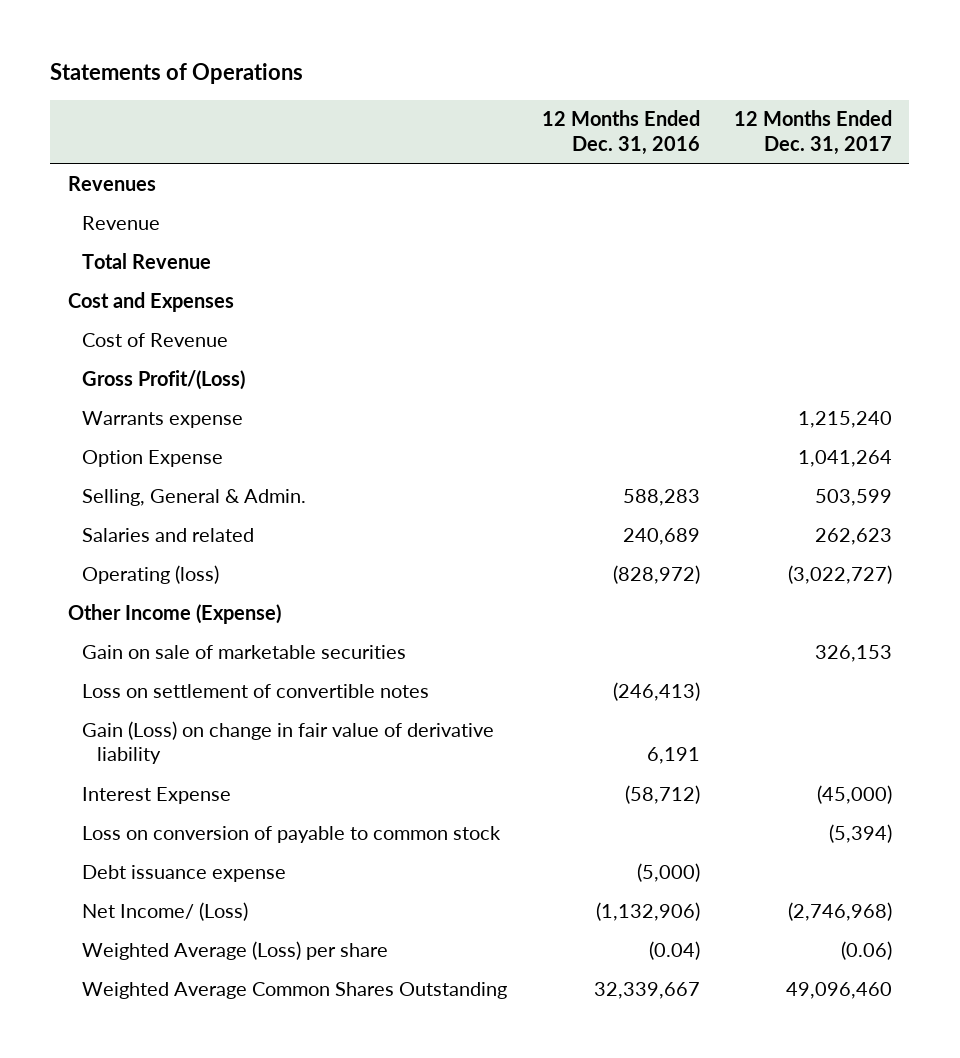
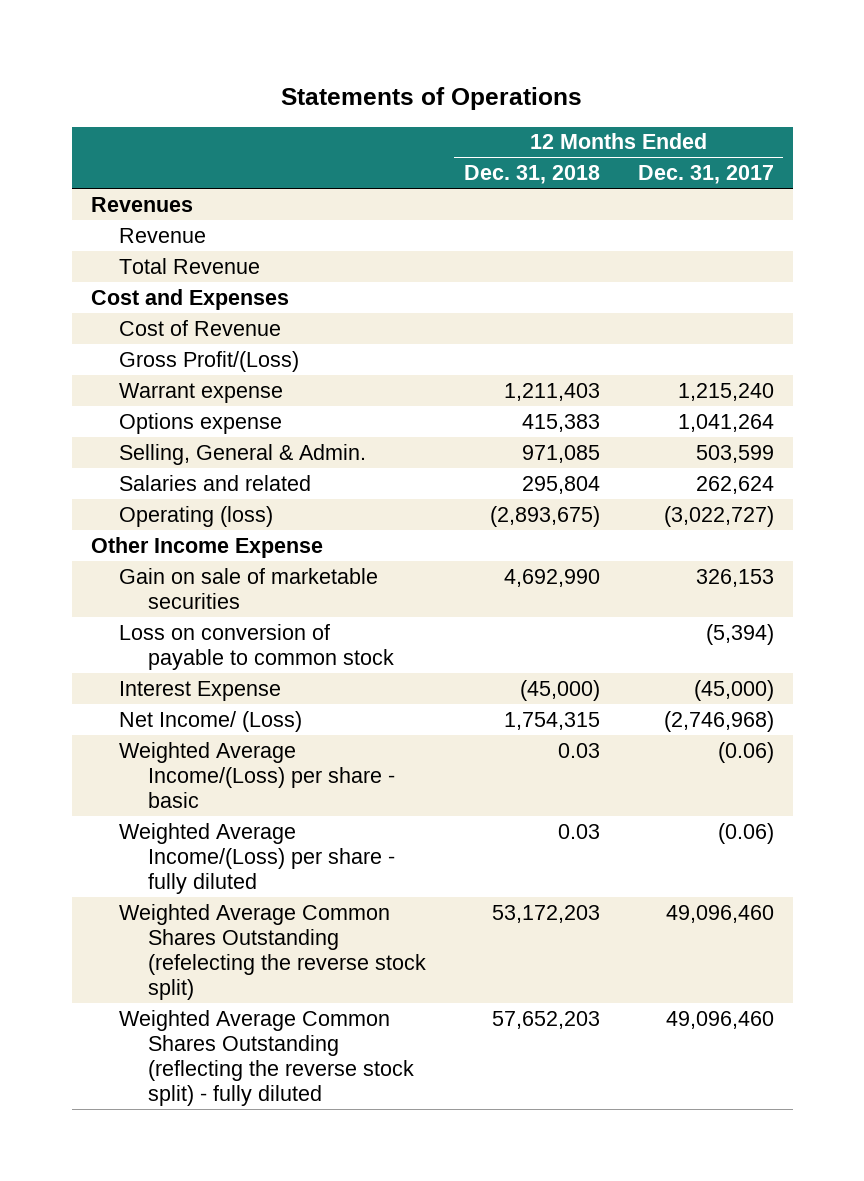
- | 12 Months Ended Dec. 31, 2016 | 12 Months Ended Dec. 31, 2017
+ | 12 Months Ended Dec. 31, 2018 | 12 Months Ended Dec. 31, 2017
- Warrants expense | | 1,215,240
- Option Expense | | 1,041,264
+ Warrant expense | 1,211,403 | 1,215,240
+ Options expense | 415,383 | 1,041,264
- Salaries and related | 240,689 | 262,623
+ Salaries and related | 295,804 | 262,624
- Other Income (Expense)
+ Other Income Expense
- Loss on settlement of convertible notes | (246,413) |
- Gain (Loss) on change in fair value of derivative liability | 6,191 |
- Debt issuance expense | (5,000) |
moved down: Interest Expense | (45,000) | (45,000)
- Weighted Average (Loss) per share | (0.04) | (0.06)
- Weighted Average Common Shares Outstanding | 32,339,667 | 49,096,460
+ Weighted Average Income/(Loss) per share - basic | 0.03 | (0.06)
+ Weighted Average Income/(Loss) per share - fully diluted | 0.03 | (0.06)
+ Weighted Average Common Shares Outstanding (refelecting the reverse stock split) | 53,172,203 | 49,096,460
+ Weighted Average Common Shares Outstanding (reflecting the reverse stock split) - fully diluted | 57,652,203 | 49,096,460

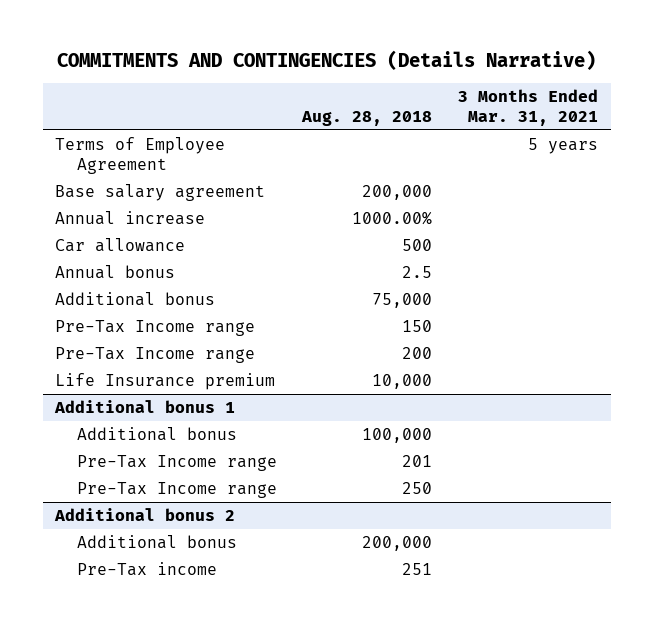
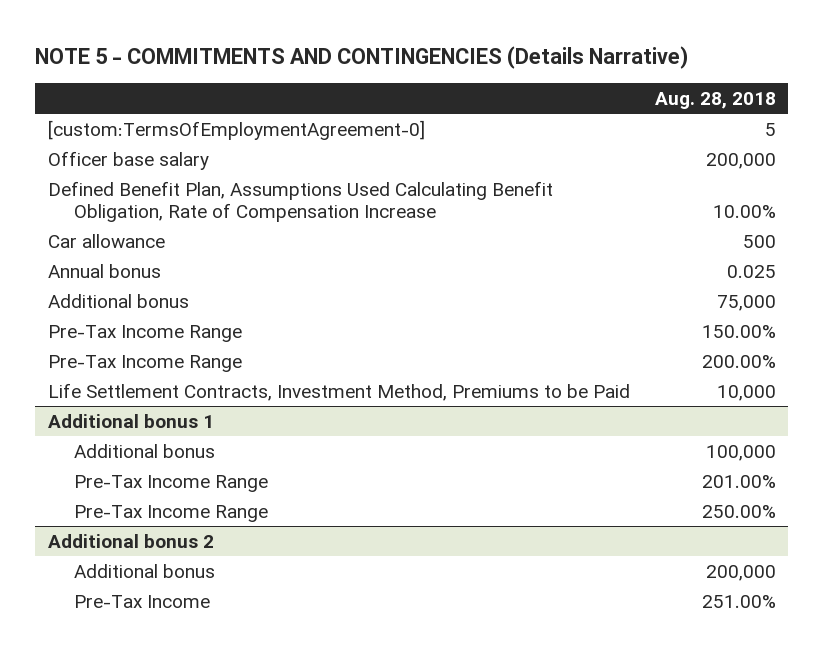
- COMMITMENTS AND CONTINGENCIES (Details Narrative)
+ NOTE 5 - COMMITMENTS AND CONTINGENCIES (Details Narrative)
- | Aug. 28, 2018 | 3 Months Ended Mar. 31, 2021
+ | Aug. 28, 2018
- Terms of Employee Agreement | | 5 years
- Base salary agreement | 200,000 |
- Annual increase | 1000.00% |
+ [custom:TermsOfEmploymentAgreement-0] | 5
+ Officer base salary | 200,000
+ Defined Benefit Plan, Assumptions Used Calculating Benefit Obligation, Rate of Compensation Increase | 10.00%
- Annual bonus | 2.5 |
+ Annual bonus | 0.025
- Pre-Tax Income range | 150 |
- Pre-Tax Income range | 200 |
- Life Insurance premium | 10,000 |
+ Pre-Tax Income Range | 150.00%
+ Pre-Tax Income Range | 200.00%
+ Life Settlement Contracts, Investment Method, Premiums to be Paid | 10,000
@ Additional bonus 1
- Pre-Tax Income range | 201 |
- Pre-Tax Income range | 250 |
+ Pre-Tax Income Range | 201.00%
+ Pre-Tax Income Range | 250.00%
@ Additional bonus 2
- Pre-Tax income | 251 |
+ Pre-Tax Income | 251.00%

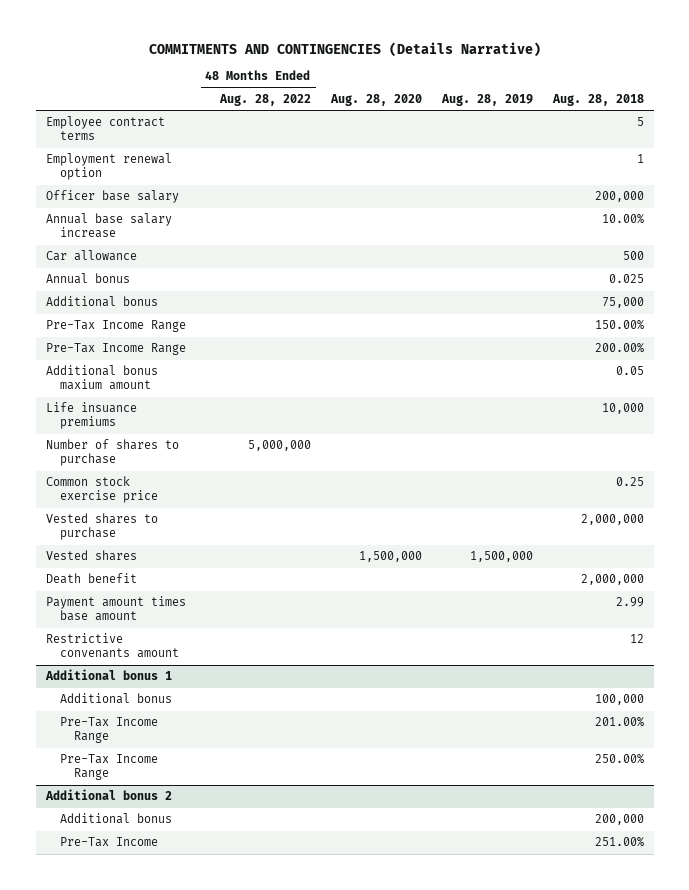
- NOTE 5 - COMMITMENTS AND CONTINGENCIES (Details Narrative)
+ COMMITMENTS AND CONTINGENCIES (Details Narrative)
- | Aug. 28, 2018
+ | 48 Months Ended Aug. 28, 2022 | Aug. 28, 2020 | Aug. 28, 2019 | Aug. 28, 2018
- [custom:TermsOfEmploymentAgreement-0] | 5
+ Employee contract terms | | | | 5
+ Employment renewal option | | | | 1
- Defined Benefit Plan, Assumptions Used Calculating Benefit Obligation, Rate of Compensation Increase | 10.00%
+ Annual base salary increase | | | | 10.00%
- Life Settlement Contracts, Investment Method, Premiums to be Paid | 10,000
+ Additional bonus maxium amount | | | | 0.05
+ Life insuance premiums | | | | 10,000
+ Number of shares to purchase | 5,000,000 | | |
+ Common stock exercise price | | | | 0.25
+ Vested shares to purchase | | | | 2,000,000
+ Vested shares | | 1,500,000 | 1,500,000 |
+ Death benefit | | | | 2,000,000
+ Payment amount times base amount | | | | 2.99
+ Restrictive convenants amount | | | | 12

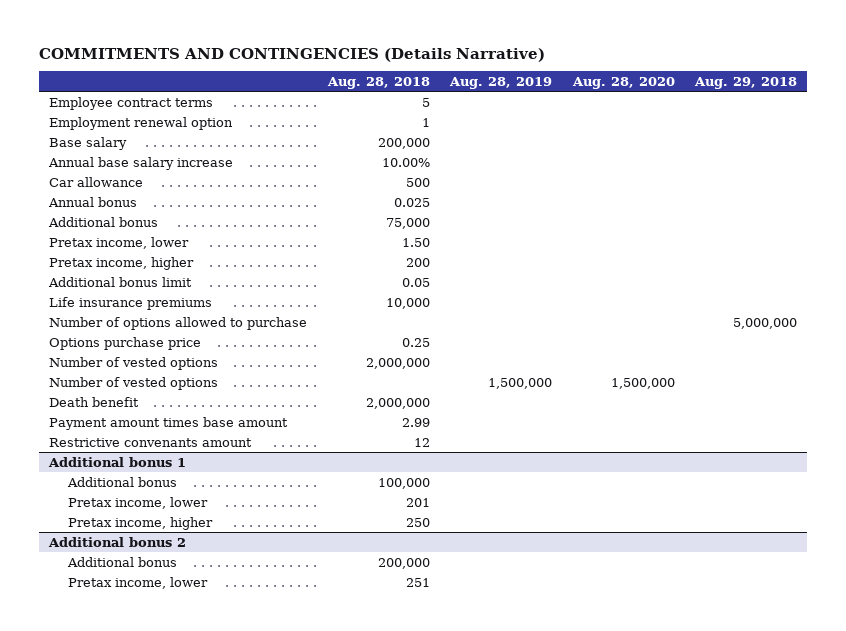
- | 48 Months Ended Aug. 28, 2022 | Aug. 28, 2020 | Aug. 28, 2019 | Aug. 28, 2018
+ | Aug. 28, 2018 | Aug. 28, 2019 | Aug. 28, 2020 | Aug. 29, 2018
- Officer base salary | | | | 200,000
+ Base salary | 200,000 | | |
- Pre-Tax Income Range | | | | 150.00%
- Pre-Tax Income Range | | | | 200.00%
- Additional bonus maxium amount | | | | 0.05
- Life insuance premiums | | | | 10,000
- Number of shares to purchase | 5,000,000 | | |
- Common stock exercise price | | | | 0.25
- Vested shares to purchase | | | | 2,000,000
- Vested shares | | 1,500,000 | 1,500,000 |
+ Pretax income, lower | 1.50 | | |
+ Pretax income, higher | 200 | | |
+ Additional bonus limit | 0.05 | | |
+ Life insurance premiums | 10,000 | | |
+ Number of options allowed to purchase | | | | 5,000,000
+ Options purchase price | 0.25 | | |
+ Number of vested options | 2,000,000 | | |
+ Number of vested options | | 1,500,000 | 1,500,000 |
@ Additional bonus 1
- Pre-Tax Income Range | | | | 201.00%
- Pre-Tax Income Range | | | | 250.00%
+ Pretax income, lower | 201 | | |
+ Pretax income, higher | 250 | | |
@ Additional bonus 2
- Pre-Tax Income | | | | 251.00%
+ Pretax income, lower | 251 | | |

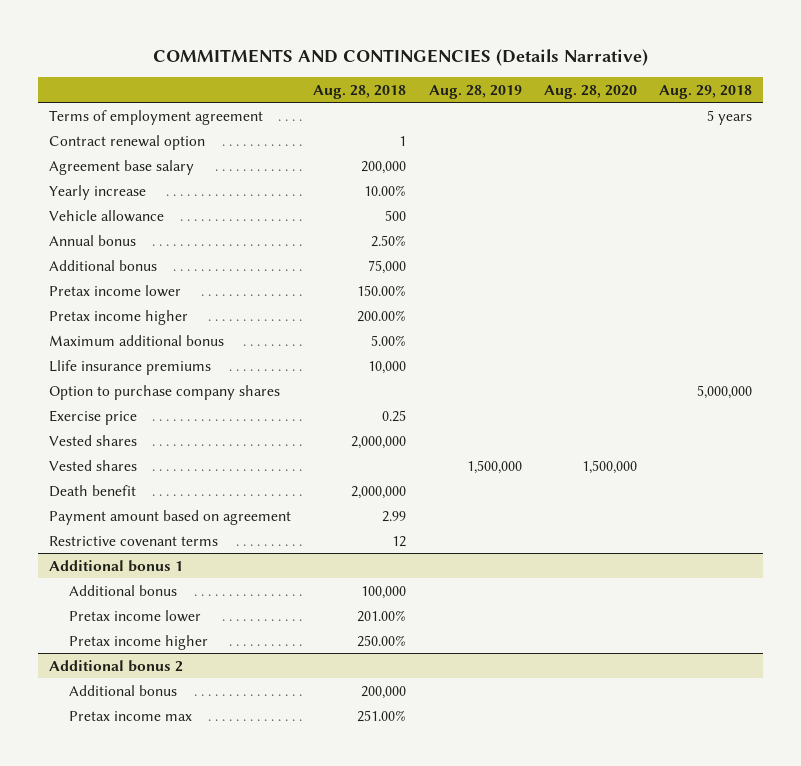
- Employee contract terms | 5 | | |
- Employment renewal option | 1 | | |
- Base salary | 200,000 | | |
- Annual base salary increase | 10.00% | | |
- Car allowance | 500 | | |
- Annual bonus | 0.025 | | |
+ Terms of employment agreement | | | | 5 years
+ Contract renewal option | 1 | | |
+ Agreement base salary | 200,000 | | |
+ Yearly increase | 10.00% | | |
+ Vehicle allowance | 500 | | |
+ Annual bonus | 2.50% | | |
- Pretax income, lower | 1.50 | | |
- Pretax income, higher | 200 | | |
- Additional bonus limit | 0.05 | | |
- Life insurance premiums | 10,000 | | |
- Number of options allowed to purchase | | | | 5,000,000
- Options purchase price | 0.25 | | |
- Number of vested options | 2,000,000 | | |
- Number of vested options | | 1,500,000 | 1,500,000 |
+ Pretax income lower | 150.00% | | |
+ Pretax income higher | 200.00% | | |
+ Maximum additional bonus | 5.00% | | |
+ Llife insurance premiums | 10,000 | | |
+ Option to purchase company shares | | | | 5,000,000
+ Exercise price | 0.25 | | |
+ Vested shares | 2,000,000 | | |
+ Vested shares | | 1,500,000 | 1,500,000 |
- Payment amount times base amount | 2.99 | | |
- Restrictive convenants amount | 12 | | |
+ Payment amount based on agreement | 2.99 | | |
+ Restrictive covenant terms | 12 | | |
@ Additional bonus 1
- Pretax income, lower | 201 | | |
- Pretax income, higher | 250 | | |
+ Pretax income lower | 201.00% | | |
+ Pretax income higher | 250.00% | | |
@ Additional bonus 2
- Pretax income, lower | 251 | | |
+ Pretax income max | 251.00% | | |

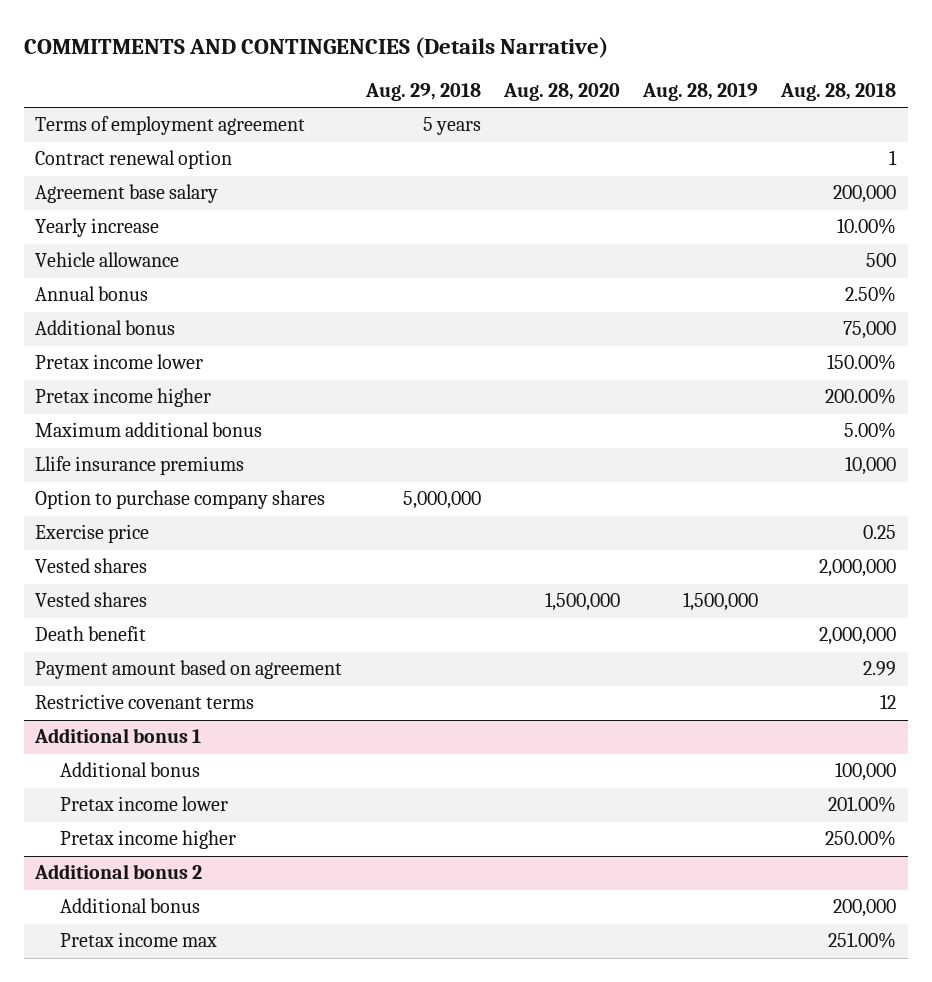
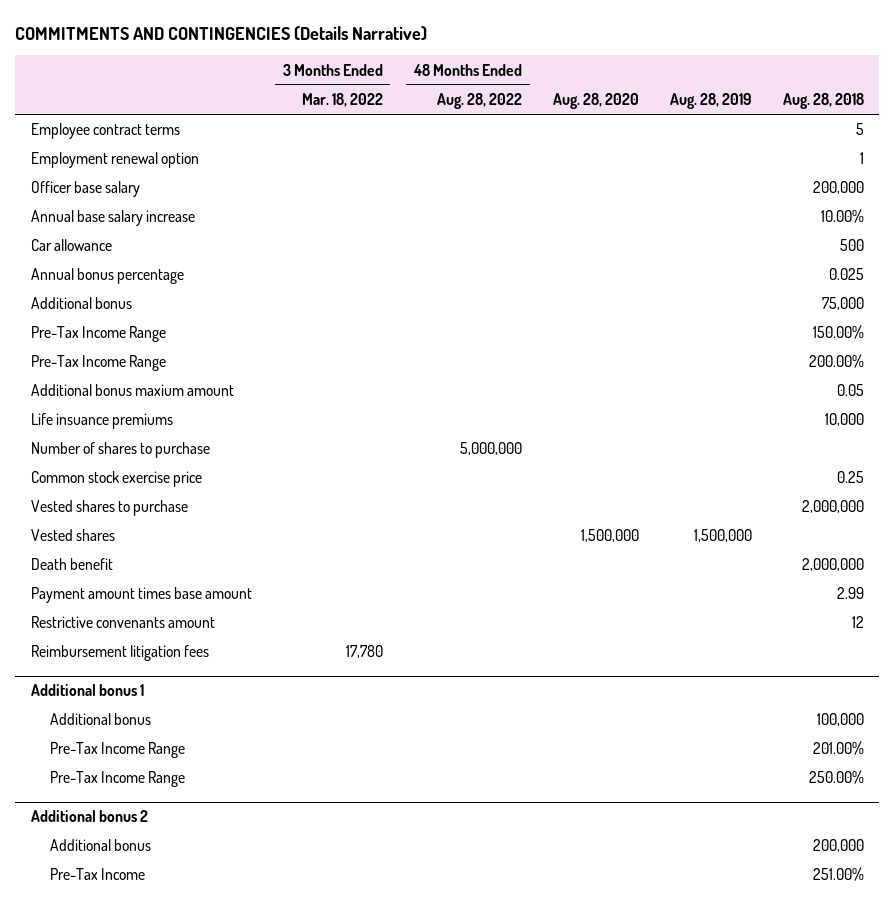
- | Aug. 29, 2018 | Aug. 28, 2020 | Aug. 28, 2019 | Aug. 28, 2018
+ | 3 Months Ended Mar. 18, 2022 | 48 Months Ended Aug. 28, 2022 | Aug. 28, 2020 | Aug. 28, 2019 | Aug. 28, 2018
- Terms of employment agreement | 5 years | | |
- Contract renewal option | | | | 1
- Agreement base salary | | | | 200,000
- Yearly increase | | | | 10.00%
- Vehicle allowance | | | | 500
- Annual bonus | | | | 2.50%
+ Employee contract terms | | | | | 5
+ Employment renewal option | | | | | 1
+ Officer base salary | | | | | 200,000
+ Annual base salary increase | | | | | 10.00%
+ Car allowance | | | | | 500
+ Annual bonus percentage | | | | | 0.025
- Pretax income lower | | | | 150.00%
- Pretax income higher | | | | 200.00%
- Maximum additional bonus | | | | 5.00%
- Llife insurance premiums | | | | 10,000
- Option to purchase company shares | 5,000,000 | | |
- Exercise price | | | | 0.25
- Vested shares | | | | 2,000,000
+ Pre-Tax Income Range | | | | | 150.00%
+ Pre-Tax Income Range | | | | | 200.00%
+ Additional bonus maxium amount | | | | | 0.05
+ Life insuance premiums | | | | | 10,000
+ Number of shares to purchase | | 5,000,000 | | |
+ Common stock exercise price | | | | | 0.25
+ Vested shares to purchase | | | | | 2,000,000
- Payment amount based on agreement | | | | 2.99
- Restrictive covenant terms | | | | 12
+ Payment amount times base amount | | | | | 2.99
+ Restrictive convenants amount | | | | | 12
+ Reimbursement litigation fees | 17,780 | | | |
@ Additional bonus 1
- Pretax income lower | | | | 201.00%
- Pretax income higher | | | | 250.00%
+ Pre-Tax Income Range | | | | | 201.00%
+ Pre-Tax Income Range | | | | | 250.00%
@ Additional bonus 2
- Pretax income max | | | | 251.00%
+ Pre-Tax Income | | | | | 251.00%

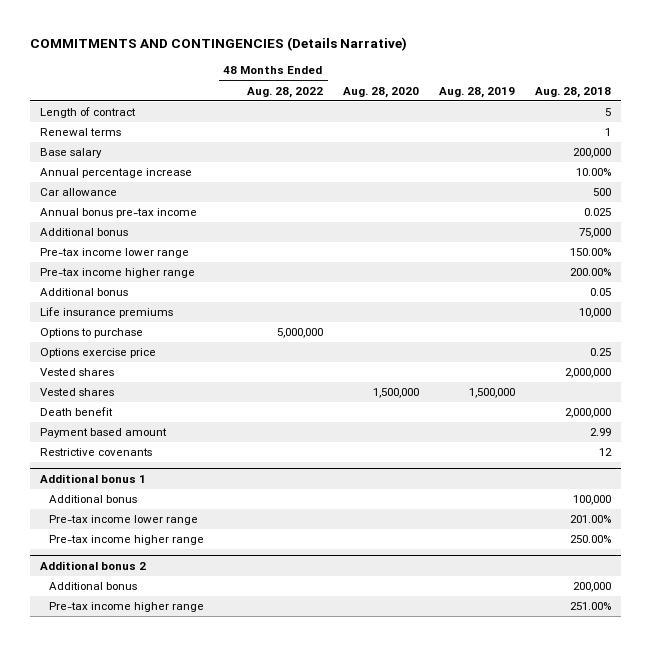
- | 3 Months Ended Mar. 18, 2022 | 48 Months Ended Aug. 28, 2022 | Aug. 28, 2020 | Aug. 28, 2019 | Aug. 28, 2018
+ | 48 Months Ended Aug. 28, 2022 | Aug. 28, 2020 | Aug. 28, 2019 | Aug. 28, 2018
- Employee contract terms | | | | | 5
- Employment renewal option | | | | | 1
- Officer base salary | | | | | 200,000
- Annual base salary increase | | | | | 10.00%
+ Length of contract | | | | 5
+ Renewal terms | | | | 1
+ Base salary | | | | 200,000
+ Annual percentage increase | | | | 10.00%
- Annual bonus percentage | | | | | 0.025
+ Annual bonus pre-tax income | | | | 0.025
- Pre-Tax Income Range | | | | | 150.00%
- Pre-Tax Income Range | | | | | 200.00%
- Additional bonus maxium amount | | | | | 0.05
- Life insuance premiums | | | | | 10,000
- Number of shares to purchase | | 5,000,000 | | |
- Common stock exercise price | | | | | 0.25
- Vested shares to purchase | | | | | 2,000,000
+ Pre-tax income lower range | | | | 150.00%
+ Pre-tax income higher range | | | | 200.00%
+ Additional bonus | | | | 0.05
+ Life insurance premiums | | | | 10,000
+ Options to purchase | 5,000,000 | | |
+ Options exercise price | | | | 0.25
+ Vested shares | | | | 2,000,000
- Payment amount times base amount | | | | | 2.99
- Restrictive convenants amount | | | | | 12
- Reimbursement litigation fees | 17,780 | | | |
+ Payment based amount | | | | 2.99
+ Restrictive covenants | | | | 12
@ Additional bonus 1
- Pre-Tax Income Range | | | | | 201.00%
- Pre-Tax Income Range | | | | | 250.00%
+ Pre-tax income lower range | | | | 201.00%
+ Pre-tax income higher range | | | | 250.00%
@ Additional bonus 2
- Pre-Tax Income | | | | | 251.00%
+ Pre-tax income higher range | | | | 251.00%

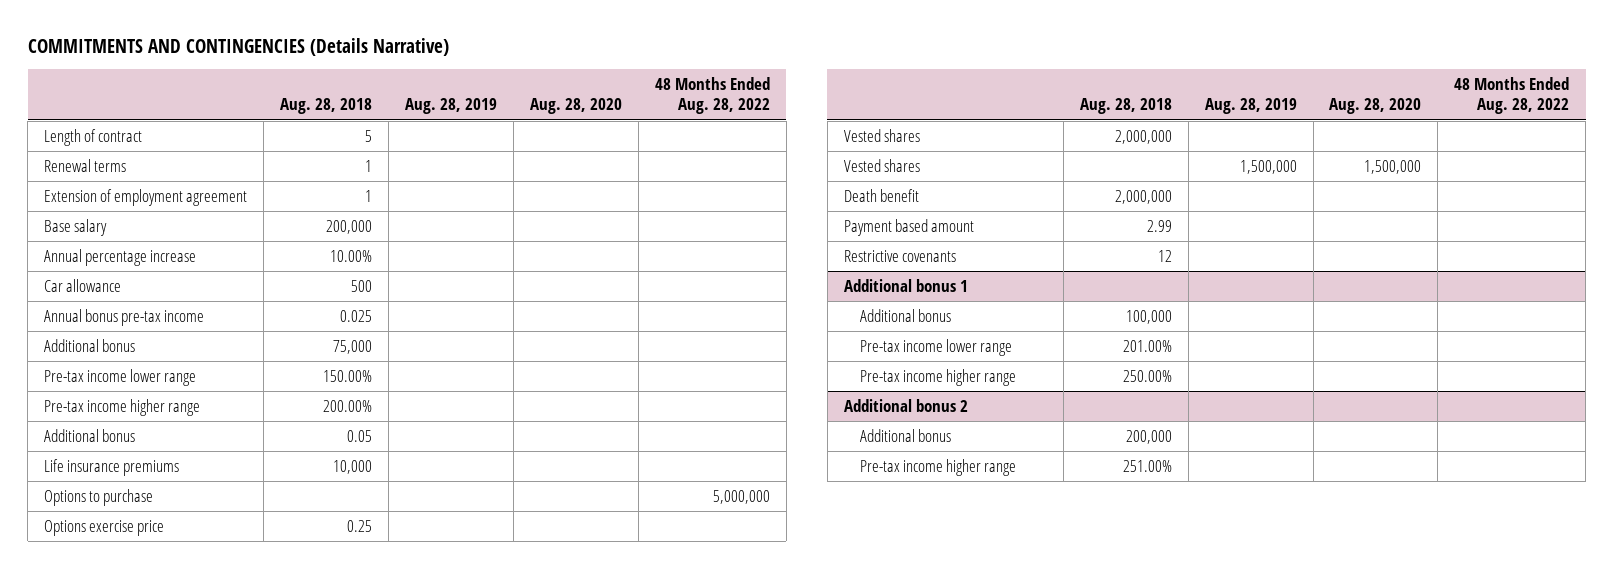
- | 48 Months Ended Aug. 28, 2022 | Aug. 28, 2020 | Aug. 28, 2019 | Aug. 28, 2018
+ | Aug. 28, 2018 | Aug. 28, 2019 | Aug. 28, 2020 | 48 Months Ended Aug. 28, 2022
+ Extension of employment agreement | 1 | | |

